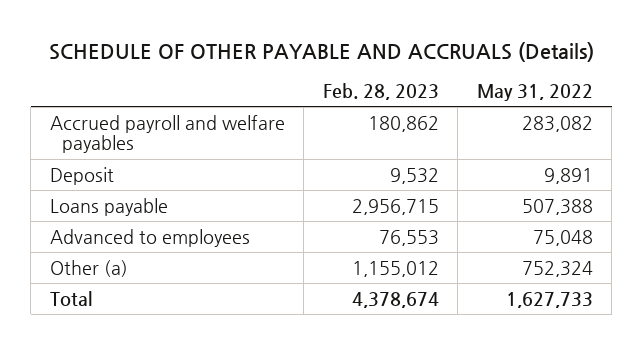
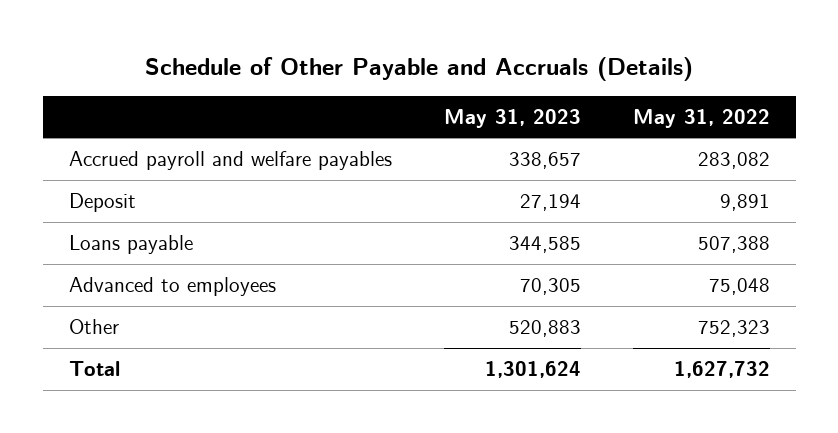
- SCHEDULE OF OTHER PAYABLE AND ACCRUALS (Details)
+ Schedule of Other Payable and Accruals (Details)
- | Feb. 28, 2023 | May 31, 2022
+ | May 31, 2023 | May 31, 2022
- Other (a) | 1,155,012 | 752,324
- Total | 4,378,674 | 1,627,733
+ Other | 520,883 | 752,323
+ Total | 1,301,624 | 1,627,732

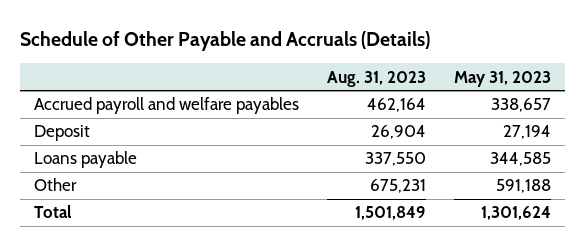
- | May 31, 2023 | May 31, 2022
+ | Aug. 31, 2023 | May 31, 2023
- Advanced to employees | 70,305 | 75,048
- Other | 520,883 | 752,323
+ Other | 675,231 | 591,188

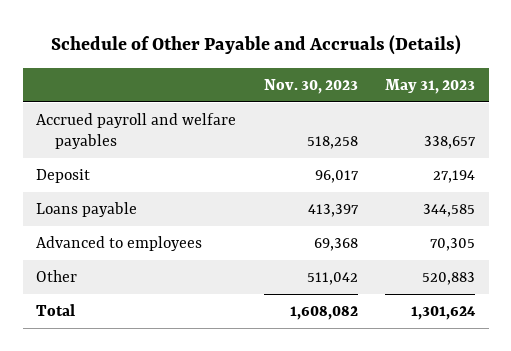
- | Aug. 31, 2023 | May 31, 2023
+ | Nov. 30, 2023 | May 31, 2023
- Other | 675,231 | 591,188
+ Advanced to employees | 69,368 | 70,305
+ Other | 511,042 | 520,883

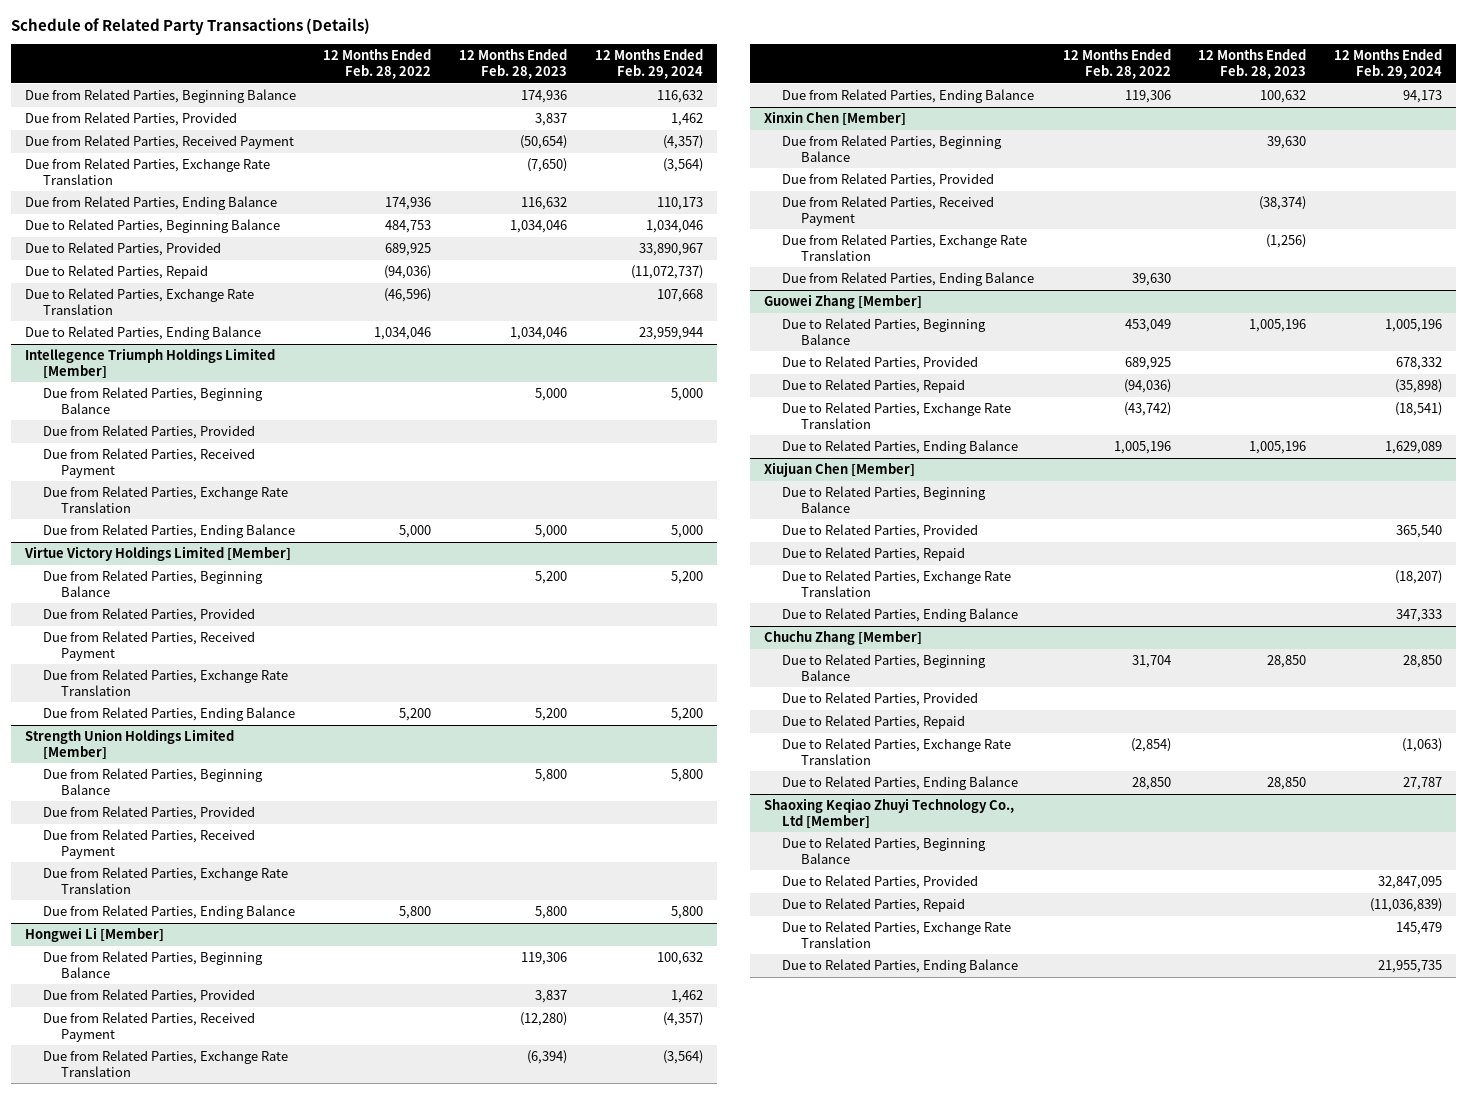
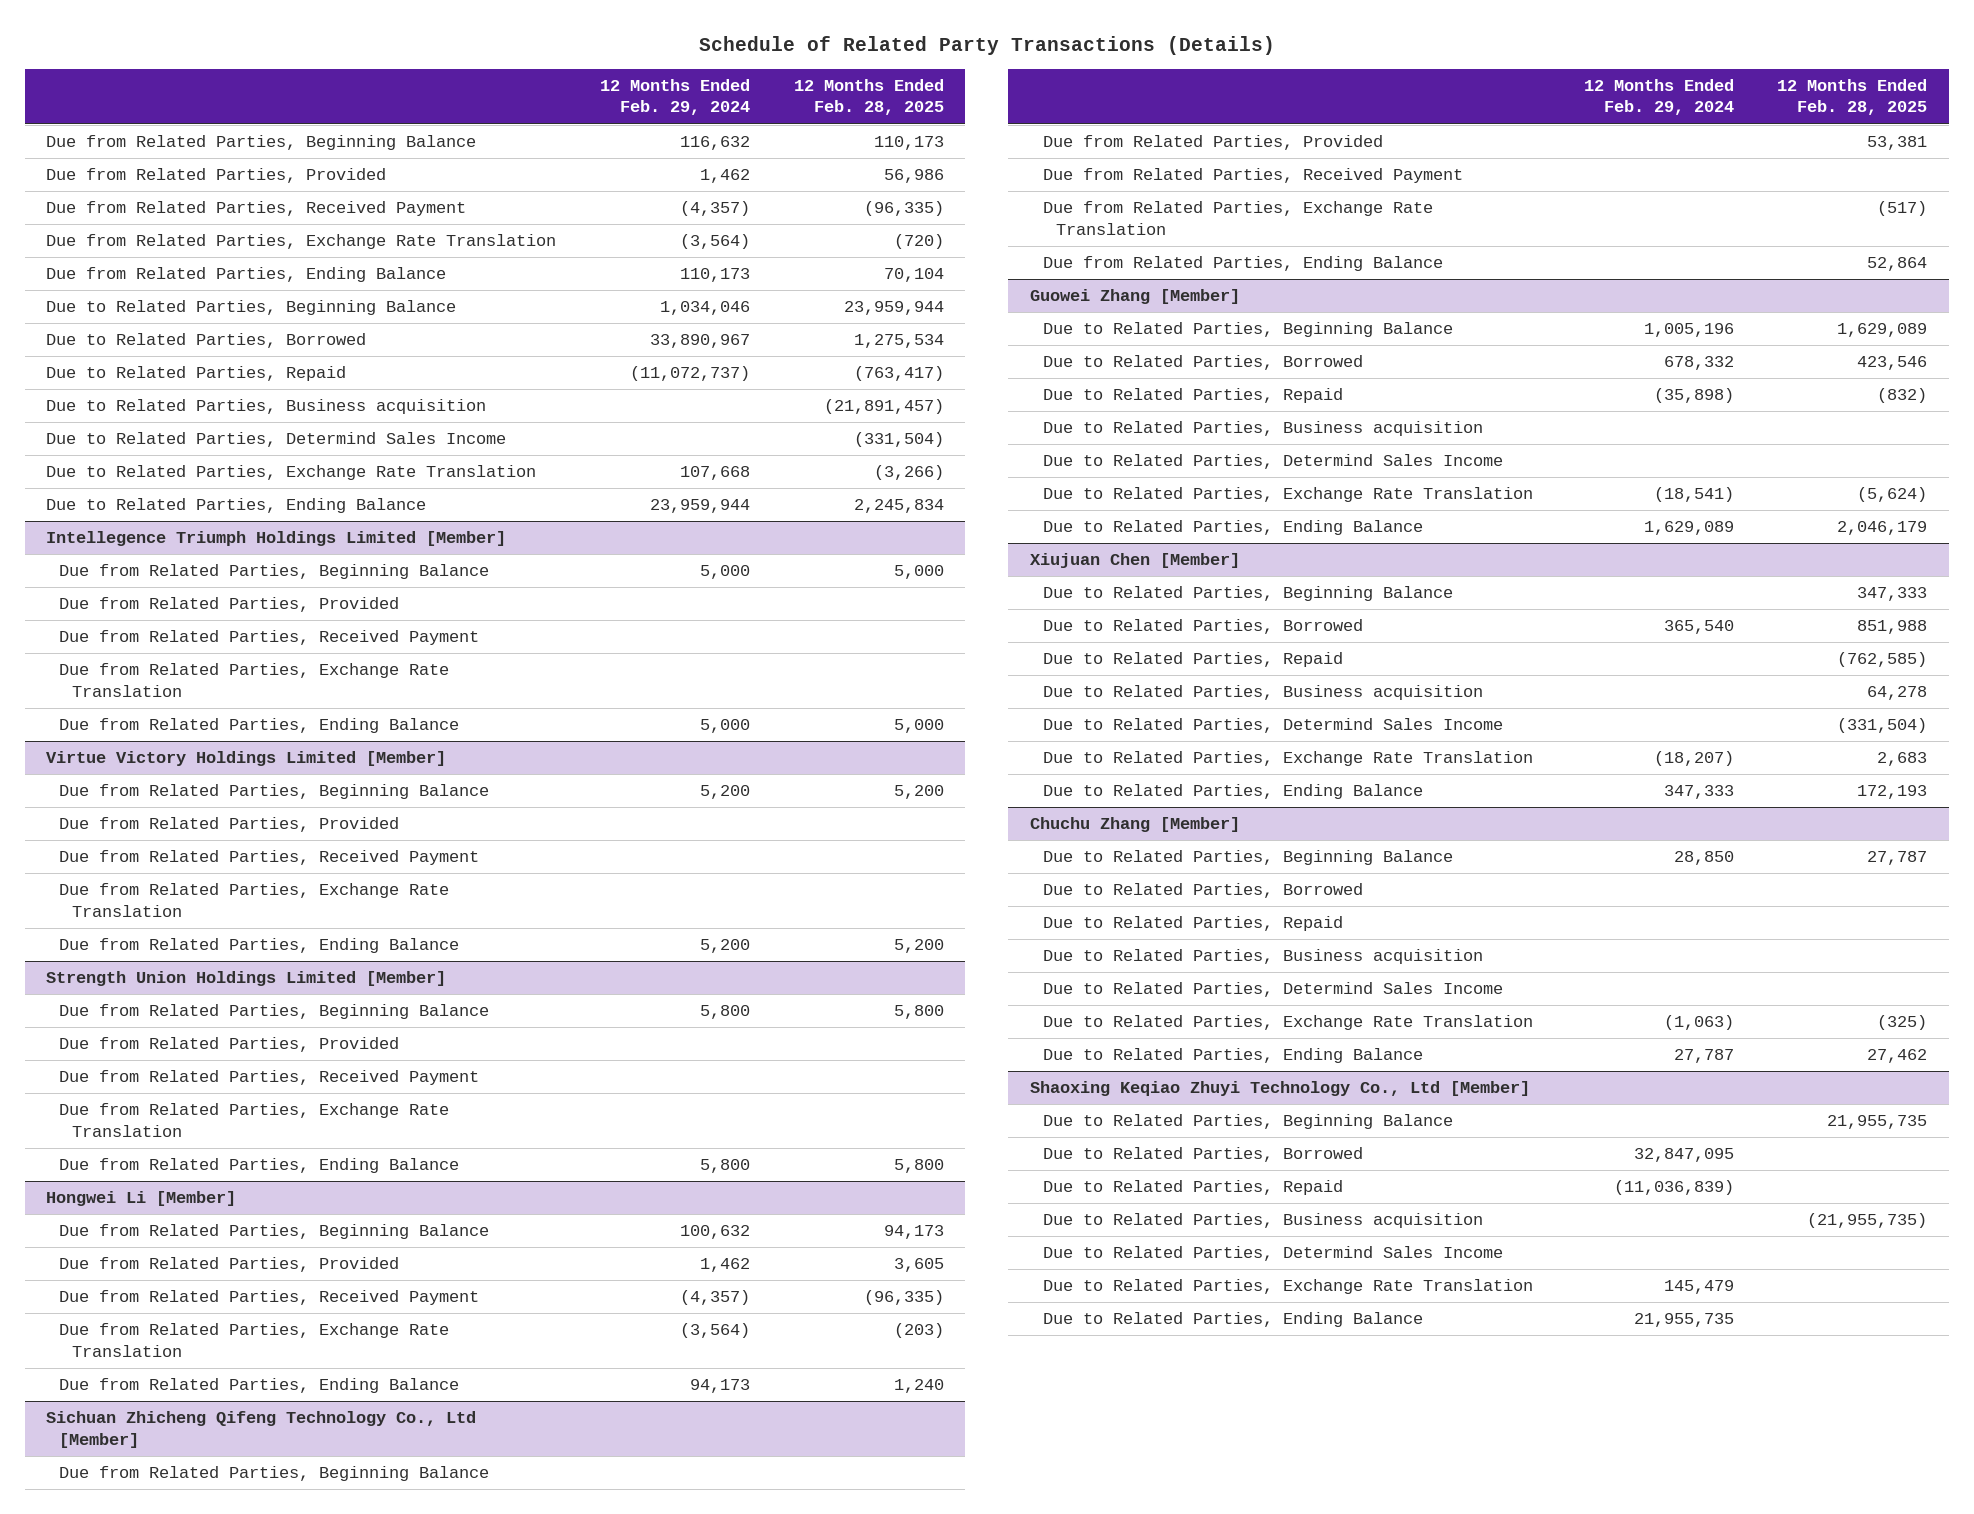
- | 12 Months Ended Feb. 28, 2022 | 12 Months Ended Feb. 28, 2023 | 12 Months Ended Feb. 29, 2024
+ | 12 Months Ended Feb. 29, 2024 | 12 Months Ended Feb. 28, 2025
- Due to Related Parties, Provided | 689,925 | | 33,890,967
+ Due to Related Parties, Borrowed | 33,890,967 | 1,275,534
+ Due to Related Parties, Business acquisition | | (21,891,457)
+ Due to Related Parties, Determind Sales Income | | (331,504)
- Xinxin Chen [Member]
+ Sichuan Zhicheng Qifeng Technology Co., Ltd [Member]
@ Guowei Zhang [Member]
- Due to Related Parties, Provided | 689,925 | | 678,332
+ Due to Related Parties, Borrowed | 678,332 | 423,546
+ Due to Related Parties, Business acquisition
+ Due to Related Parties, Determind Sales Income
@ Xiujuan Chen [Member]
- Due to Related Parties, Provided | | | 365,540
+ Due to Related Parties, Borrowed | 365,540 | 851,988
+ Due to Related Parties, Business acquisition | | 64,278
+ Due to Related Parties, Determind Sales Income | | (331,504)
@ Chuchu Zhang [Member]
- Due to Related Parties, Provided
+ Due to Related Parties, Borrowed
+ Due to Related Parties, Business acquisition
+ Due to Related Parties, Determind Sales Income
@ Shaoxing Keqiao Zhuyi Technology Co., Ltd [Member]
- Due to Related Parties, Provided | | | 32,847,095
+ Due to Related Parties, Borrowed | 32,847,095 |
+ Due to Related Parties, Business acquisition | | (21,955,735)
+ Due to Related Parties, Determind Sales Income

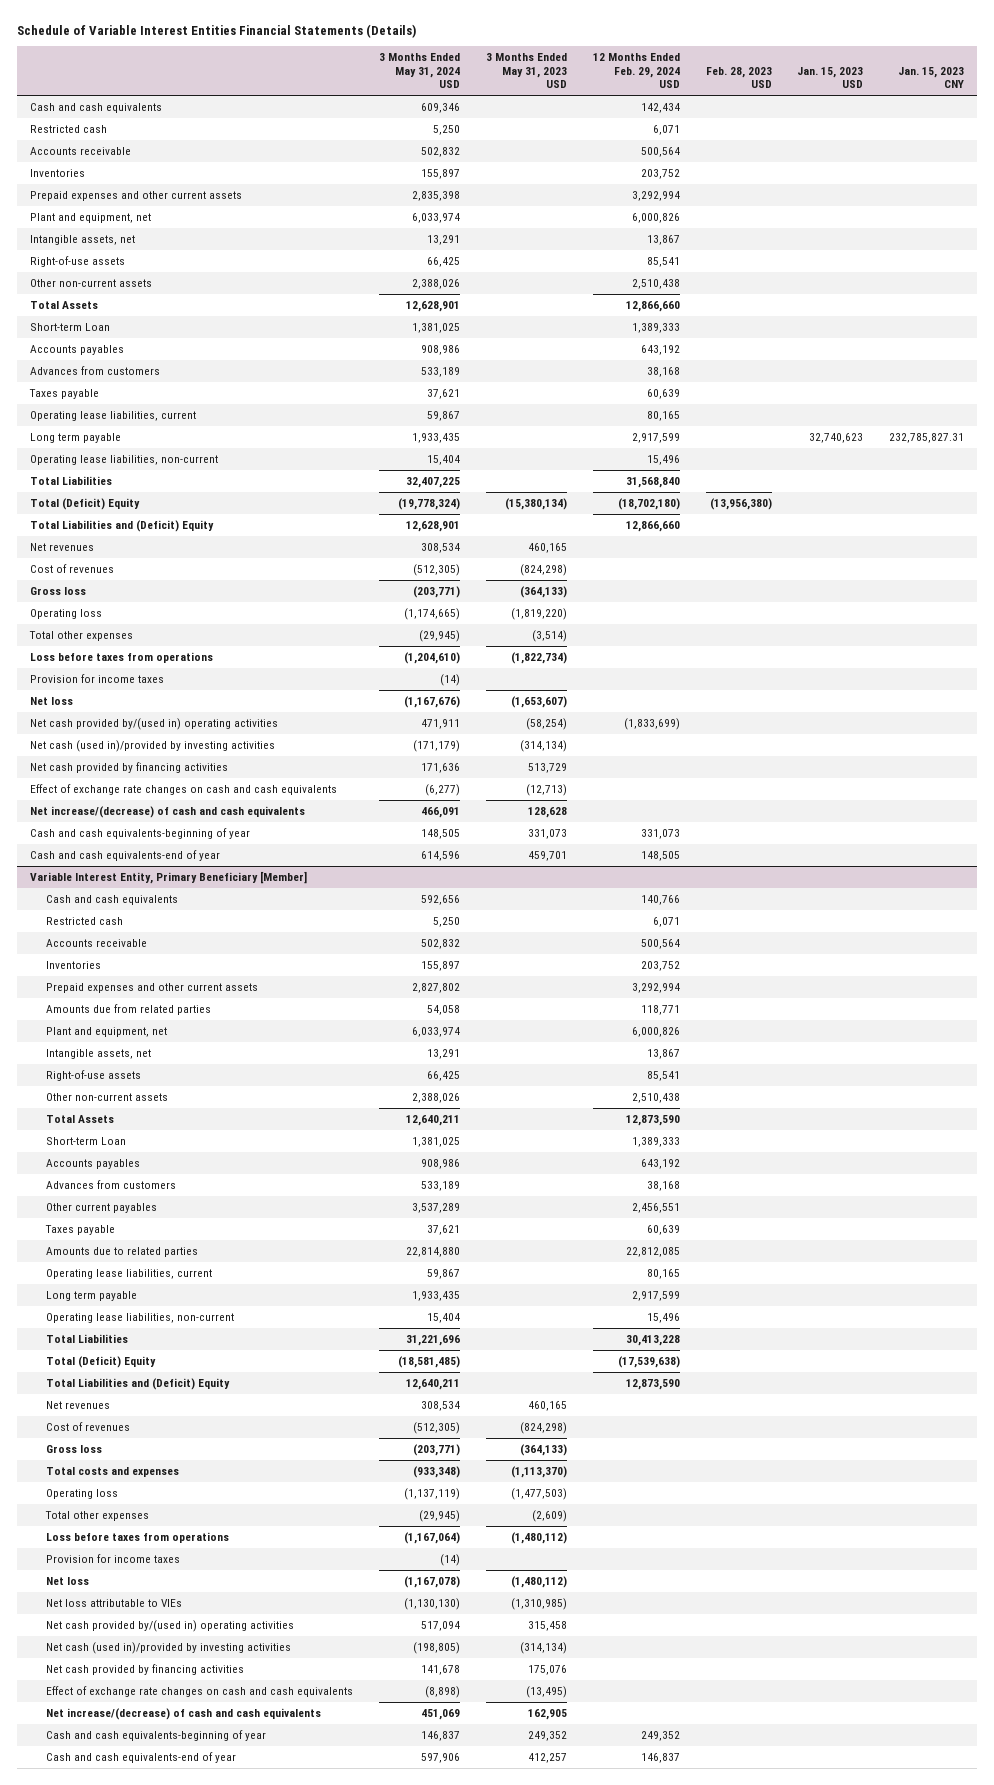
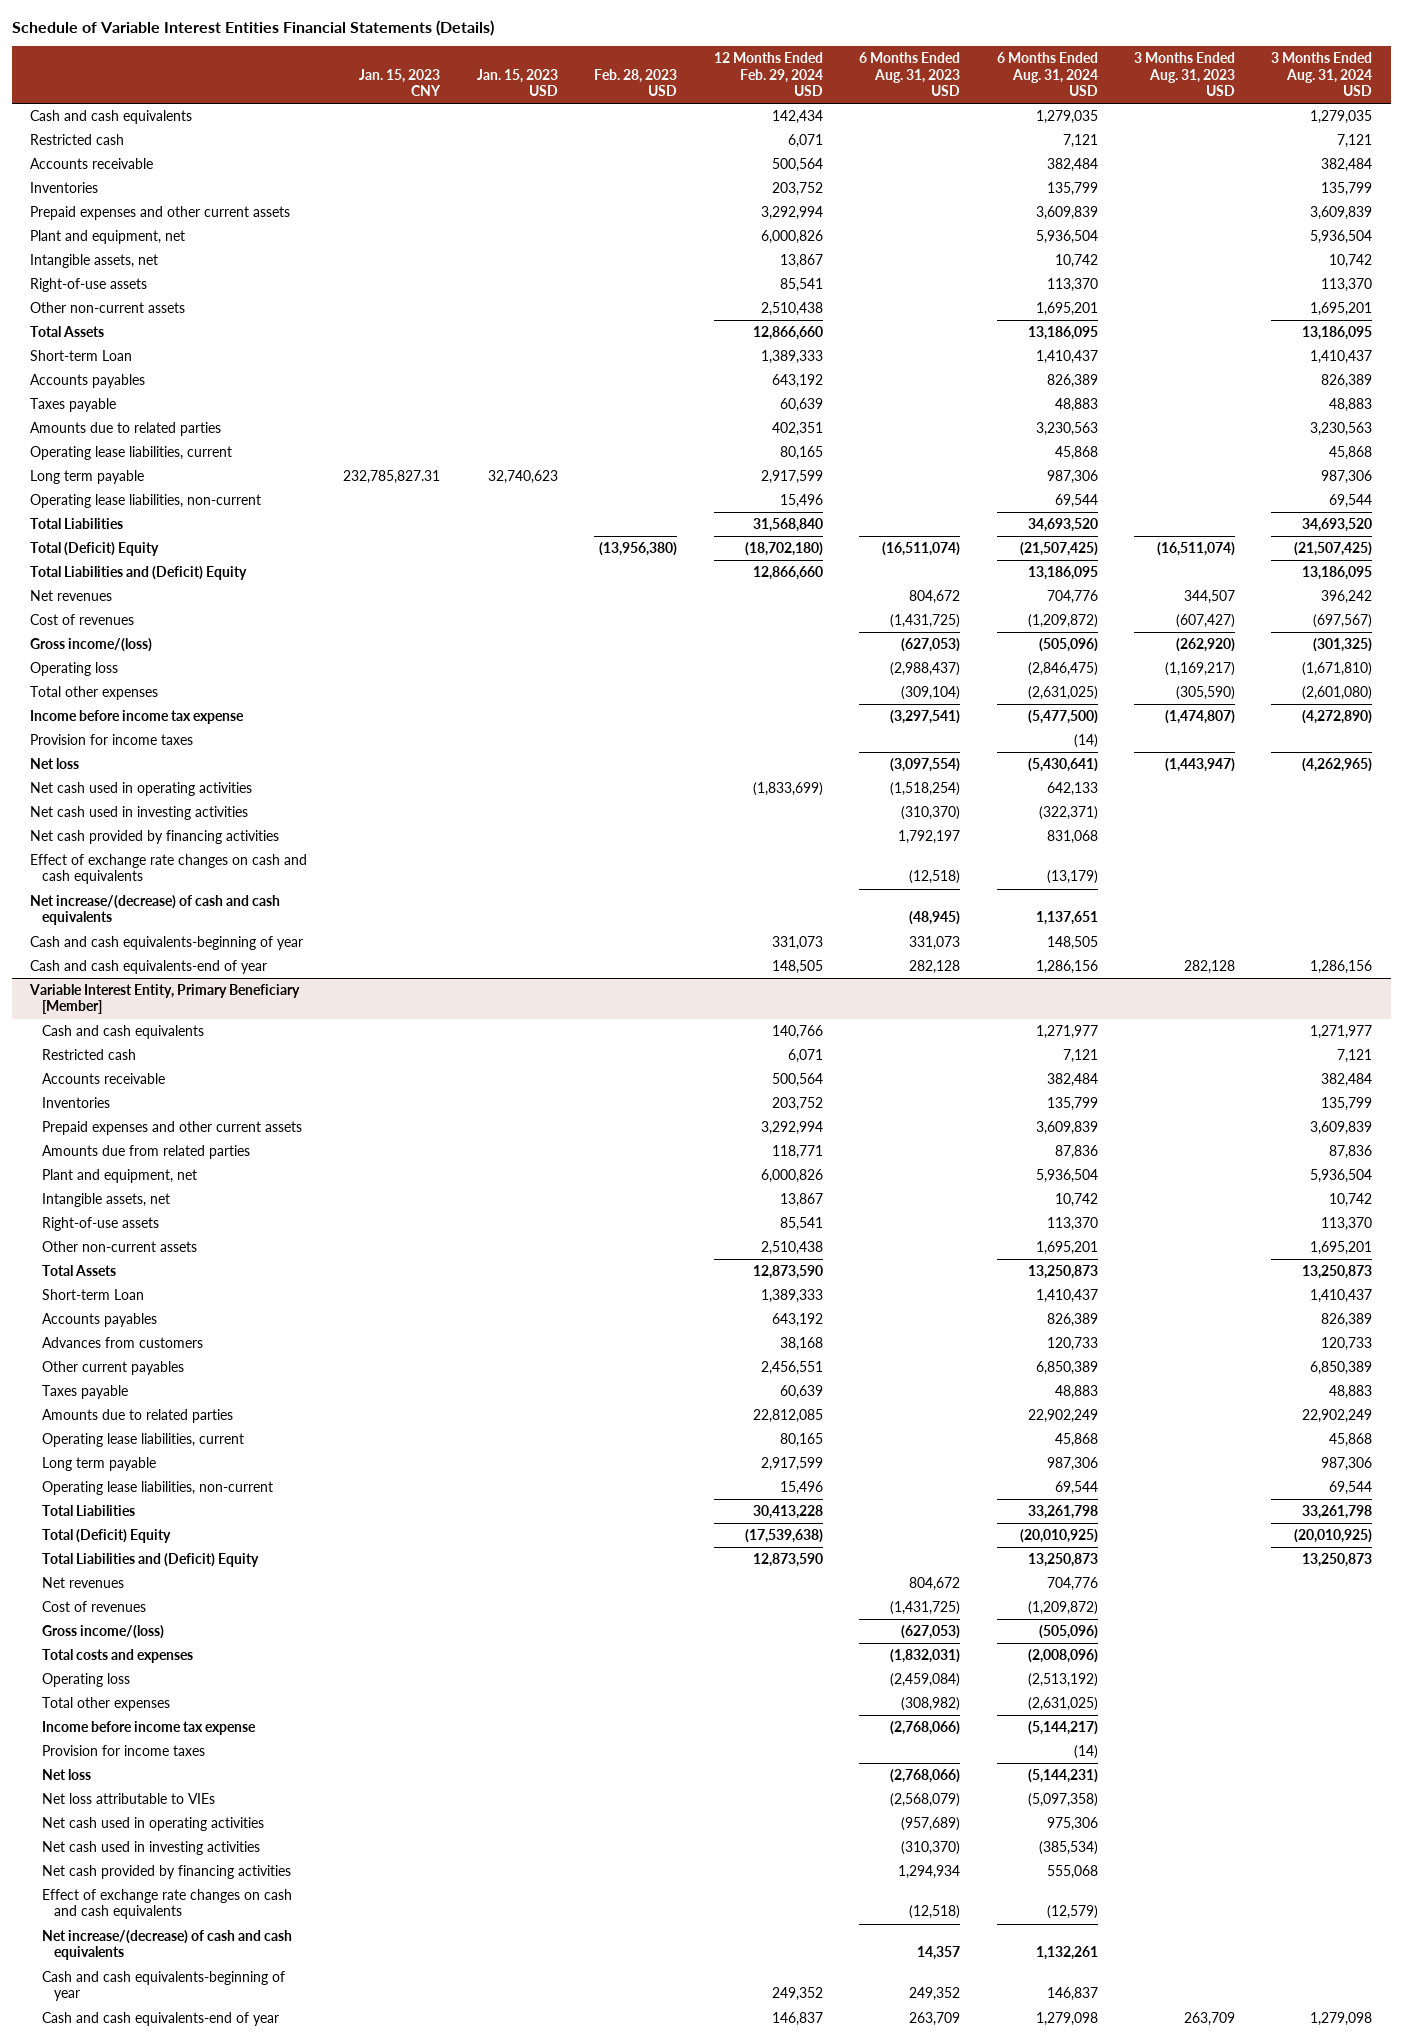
- | 3 Months Ended May 31, 2024 USD | 3 Months Ended May 31, 2023 USD | 12 Months Ended Feb. 29, 2024 USD | Feb. 28, 2023 USD | Jan. 15, 2023 USD | Jan. 15, 2023 CNY
+ | Jan. 15, 2023 CNY | Jan. 15, 2023 USD | Feb. 28, 2023 USD | 12 Months Ended Feb. 29, 2024 USD | 6 Months Ended Aug. 31, 2023 USD | 6 Months Ended Aug. 31, 2024 USD | 3 Months Ended Aug. 31, 2023 USD | 3 Months Ended Aug. 31, 2024 USD
- Advances from customers | 533,189 | | 38,168 | | |
+ Amounts due to related parties | | | | 402,351 | | 3,230,563 | | 3,230,563
- Gross loss | (203,771) | (364,133) | | | |
+ Gross income/(loss) | | | | | (627,053) | (505,096) | (262,920) | (301,325)
- Loss before taxes from operations | (1,204,610) | (1,822,734) | | | |
+ Income before income tax expense | | | | | (3,297,541) | (5,477,500) | (1,474,807) | (4,272,890)
- Net cash provided by/(used in) operating activities | 471,911 | (58,254) | (1,833,699) | | |
- Net cash (used in)/provided by investing activities | (171,179) | (314,134) | | | |
+ Net cash used in operating activities | | | | (1,833,699) | (1,518,254) | 642,133 | |
+ Net cash used in investing activities | | | | | (310,370) | (322,371) | |
@ Variable Interest Entity, Primary Beneficiary [Member]
- Gross loss | (203,771) | (364,133) | | | |
+ Gross income/(loss) | | | | | (627,053) | (505,096) | |
- Loss before taxes from operations | (1,167,064) | (1,480,112) | | | |
+ Income before income tax expense | | | | | (2,768,066) | (5,144,217) | |
- Net cash provided by/(used in) operating activities | 517,094 | 315,458 | | | |
- Net cash (used in)/provided by investing activities | (198,805) | (314,134) | | | |
+ Net cash used in operating activities | | | | | (957,689) | 975,306 | |
+ Net cash used in investing activities | | | | | (310,370) | (385,534) | |

